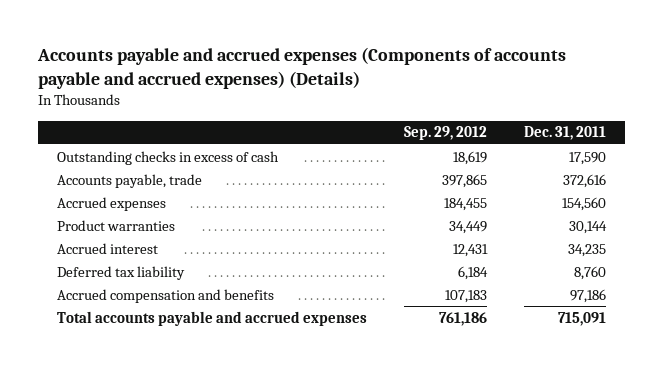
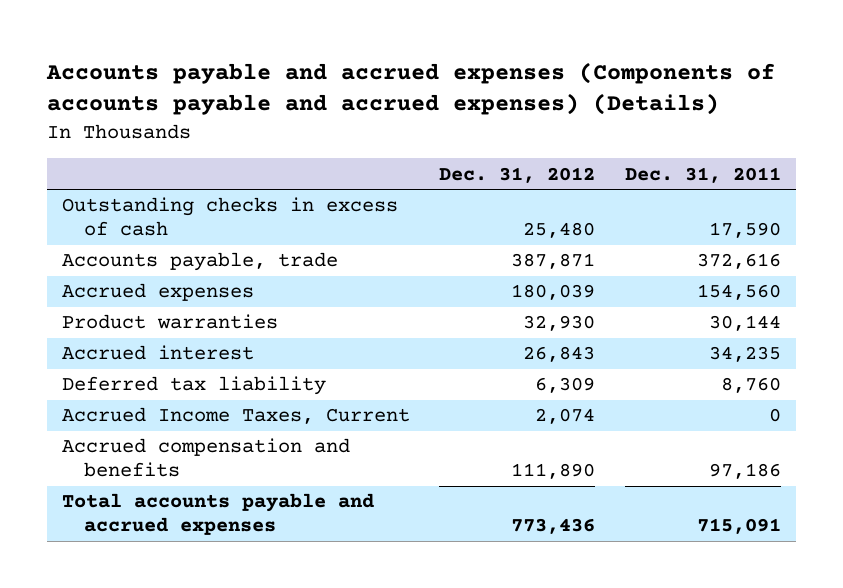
- | Sep. 29, 2012 | Dec. 31, 2011
+ | Dec. 31, 2012 | Dec. 31, 2011
+ Accrued Income Taxes, Current | 2,074 | 0

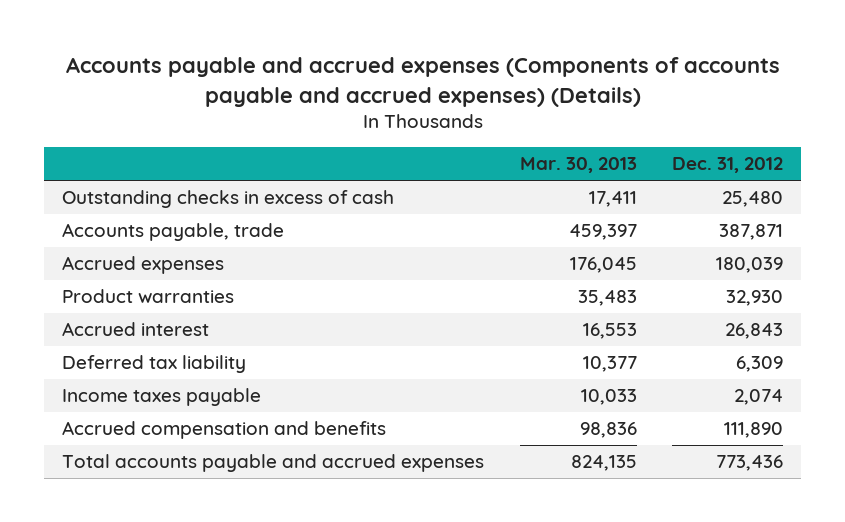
- | Dec. 31, 2012 | Dec. 31, 2011
+ | Mar. 30, 2013 | Dec. 31, 2012
- Accrued Income Taxes, Current | 2,074 | 0
+ Income taxes payable | 10,033 | 2,074

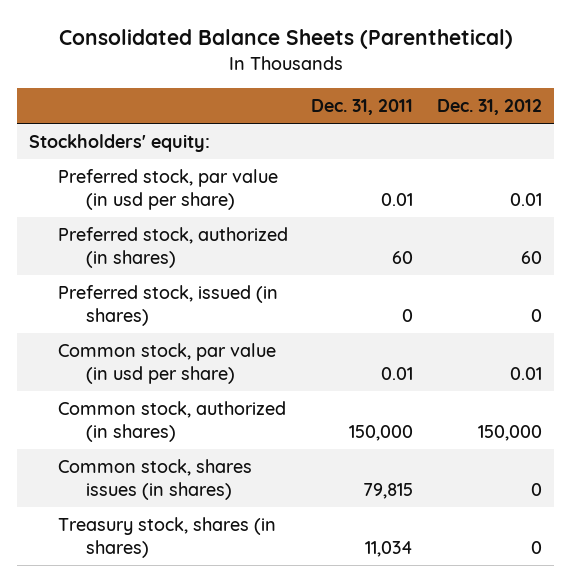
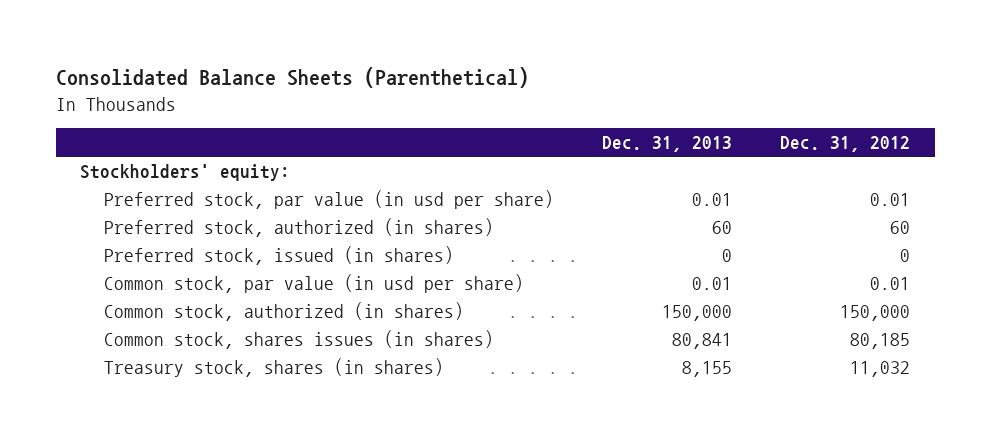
- | Dec. 31, 2011 | Dec. 31, 2012
+ | Dec. 31, 2013 | Dec. 31, 2012
- Common stock, shares issues (in shares) | 79,815 | 0
- Treasury stock, shares (in shares) | 11,034 | 0
+ Common stock, shares issues (in shares) | 80,841 | 80,185
+ Treasury stock, shares (in shares) | 8,155 | 11,032

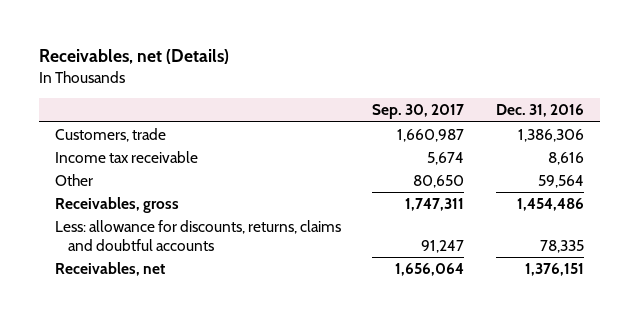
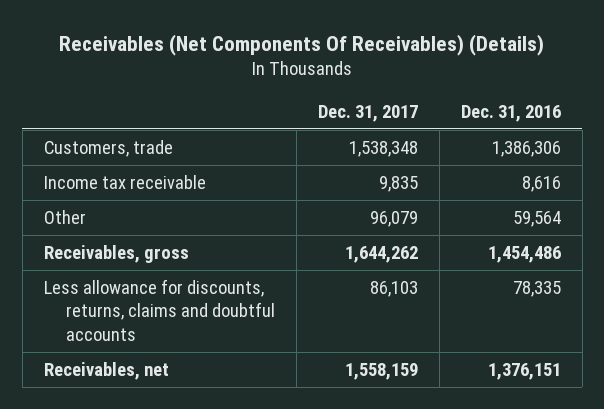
- Receivables, net (Details)
+ Receivables (Net Components Of Receivables) (Details)
- | Sep. 30, 2017 | Dec. 31, 2016
+ | Dec. 31, 2017 | Dec. 31, 2016
- Less: allowance for discounts, returns, claims and doubtful accounts | 91,247 | 78,335
+ Less allowance for discounts, returns, claims and doubtful accounts | 86,103 | 78,335

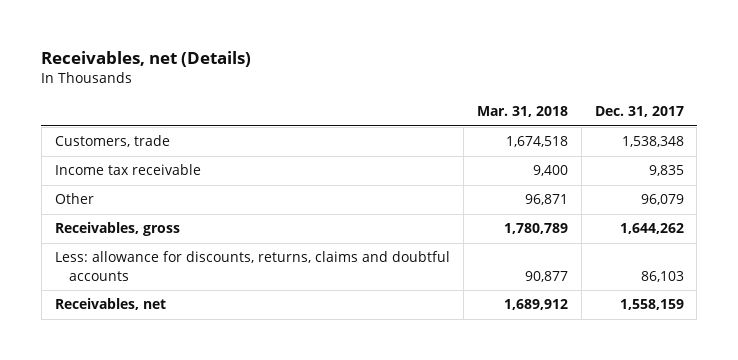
- Receivables (Net Components Of Receivables) (Details)
+ Receivables, net (Details)
- | Dec. 31, 2017 | Dec. 31, 2016
+ | Mar. 31, 2018 | Dec. 31, 2017
- Less allowance for discounts, returns, claims and doubtful accounts | 86,103 | 78,335
+ Less: allowance for discounts, returns, claims and doubtful accounts | 90,877 | 86,103

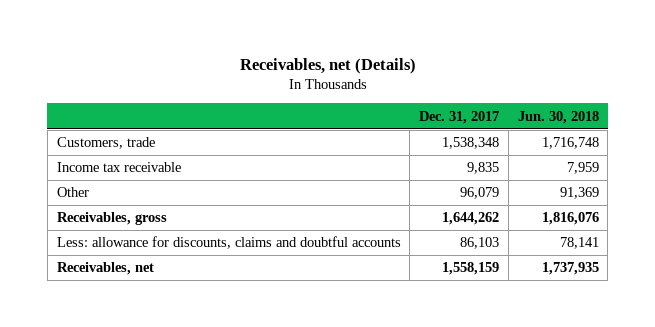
- | Mar. 31, 2018 | Dec. 31, 2017
+ | Dec. 31, 2017 | Jun. 30, 2018
- Less: allowance for discounts, returns, claims and doubtful accounts | 90,877 | 86,103
+ Less: allowance for discounts, claims and doubtful accounts | 86,103 | 78,141

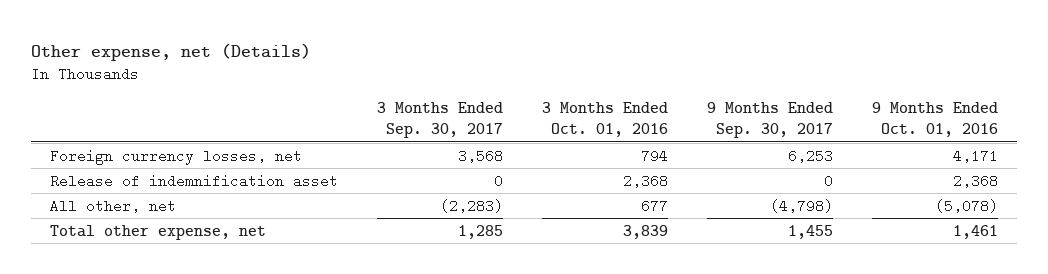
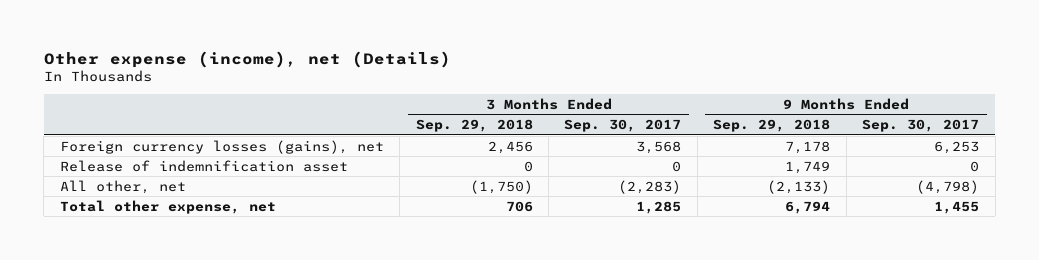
- Other expense, net (Details)
+ Other expense (income), net (Details)
- | 3 Months Ended Sep. 30, 2017 | 3 Months Ended Oct. 01, 2016 | 9 Months Ended Sep. 30, 2017 | 9 Months Ended Oct. 01, 2016
+ | 3 Months Ended Sep. 29, 2018 | 3 Months Ended Sep. 30, 2017 | 9 Months Ended Sep. 29, 2018 | 9 Months Ended Sep. 30, 2017
- Foreign currency losses, net | 3,568 | 794 | 6,253 | 4,171
+ Foreign currency losses (gains), net | 2,456 | 3,568 | 7,178 | 6,253

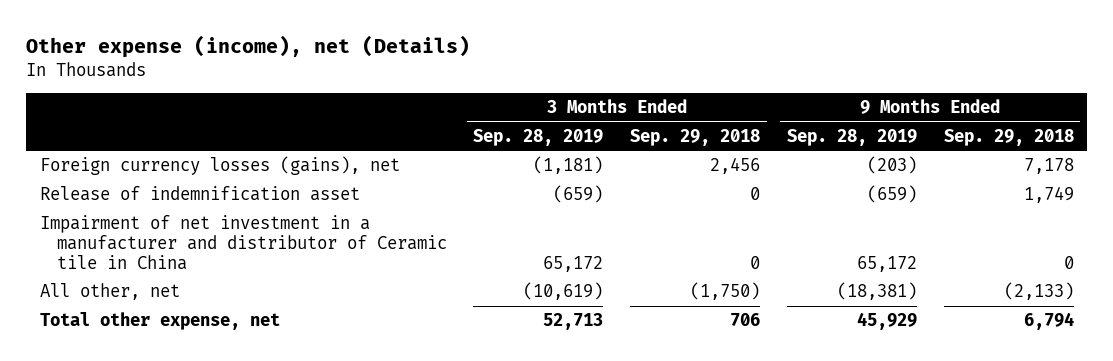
- | 3 Months Ended Sep. 29, 2018 | 3 Months Ended Sep. 30, 2017 | 9 Months Ended Sep. 29, 2018 | 9 Months Ended Sep. 30, 2017
+ | 3 Months Ended Sep. 28, 2019 | 3 Months Ended Sep. 29, 2018 | 9 Months Ended Sep. 28, 2019 | 9 Months Ended Sep. 29, 2018
+ Impairment of net investment in a manufacturer and distributor of Ceramic tile in China | 65,172 | 0 | 65,172 | 0

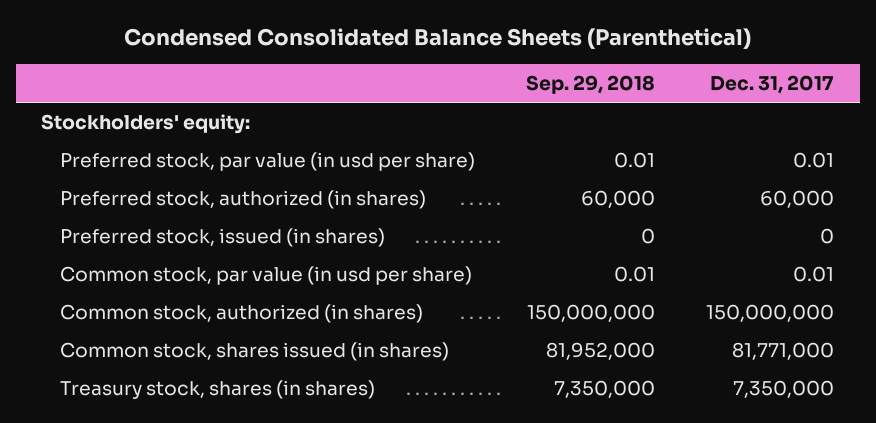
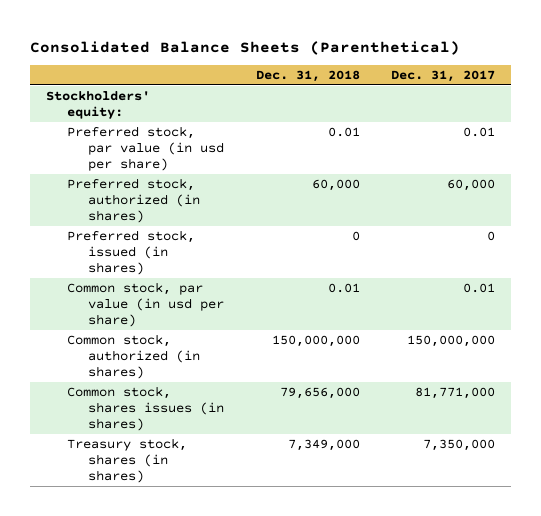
- Condensed Consolidated Balance Sheets (Parenthetical)
+ Consolidated Balance Sheets (Parenthetical)
- | Sep. 29, 2018 | Dec. 31, 2017
+ | Dec. 31, 2018 | Dec. 31, 2017
- Common stock, shares issued (in shares) | 81,952,000 | 81,771,000
+ Common stock, shares issues (in shares) | 79,656,000 | 81,771,000

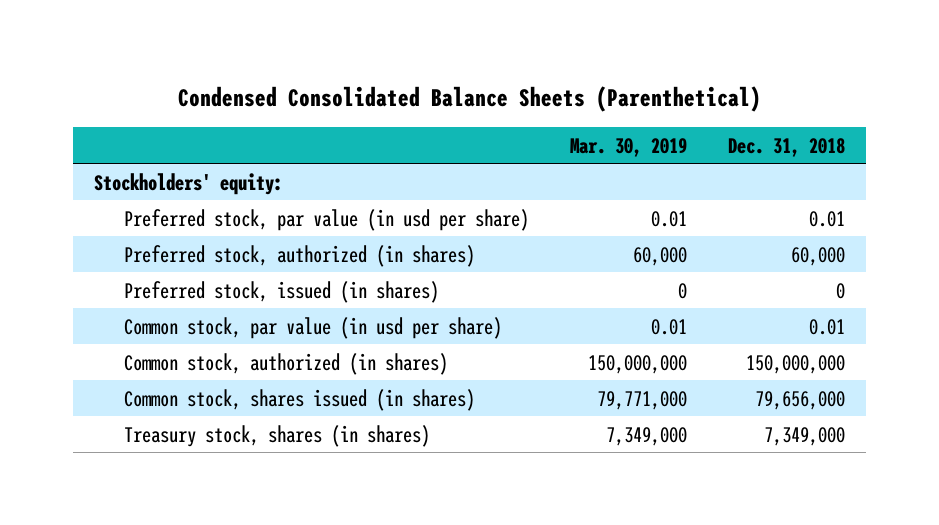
- Consolidated Balance Sheets (Parenthetical)
+ Condensed Consolidated Balance Sheets (Parenthetical)
- | Dec. 31, 2018 | Dec. 31, 2017
+ | Mar. 30, 2019 | Dec. 31, 2018
- Common stock, shares issues (in shares) | 79,656,000 | 81,771,000
+ Common stock, shares issued (in shares) | 79,771,000 | 79,656,000

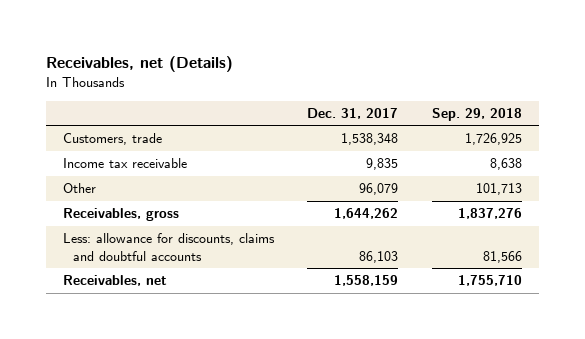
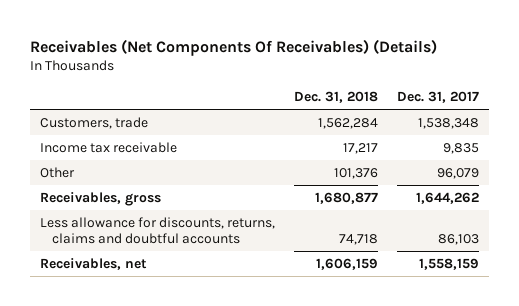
- Receivables, net (Details)
+ Receivables (Net Components Of Receivables) (Details)
- | Dec. 31, 2017 | Sep. 29, 2018
+ | Dec. 31, 2018 | Dec. 31, 2017
- Less: allowance for discounts, claims and doubtful accounts | 86,103 | 81,566
+ Less allowance for discounts, returns, claims and doubtful accounts | 74,718 | 86,103

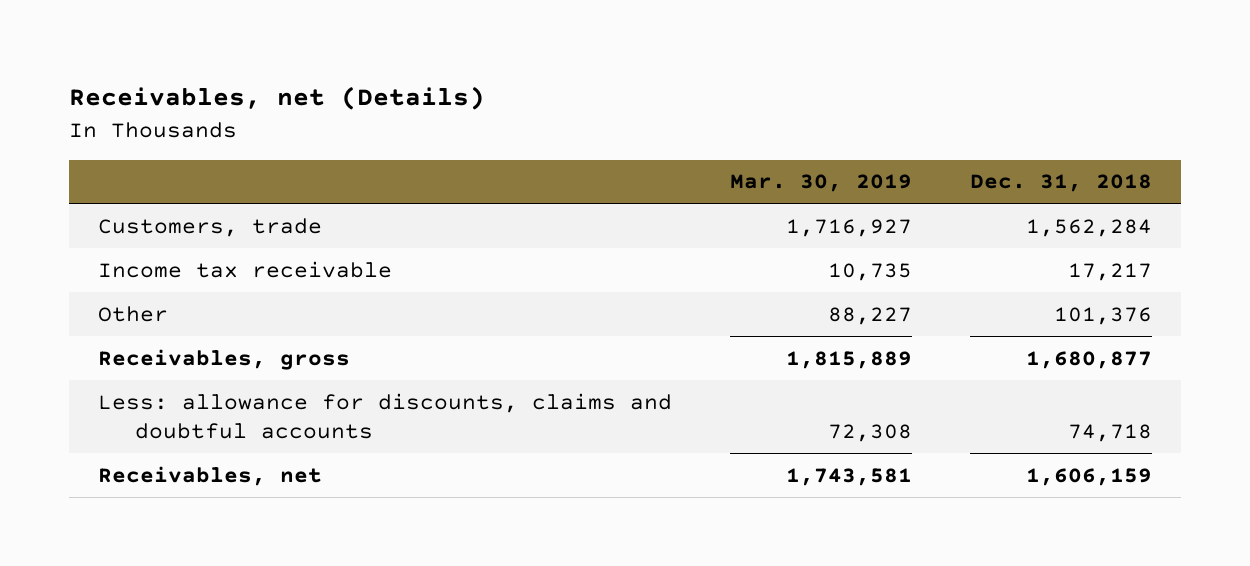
- Receivables (Net Components Of Receivables) (Details)
+ Receivables, net (Details)
- | Dec. 31, 2018 | Dec. 31, 2017
+ | Mar. 30, 2019 | Dec. 31, 2018
- Less allowance for discounts, returns, claims and doubtful accounts | 74,718 | 86,103
+ Less: allowance for discounts, claims and doubtful accounts | 72,308 | 74,718

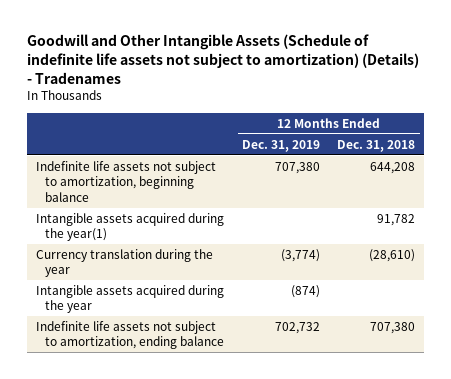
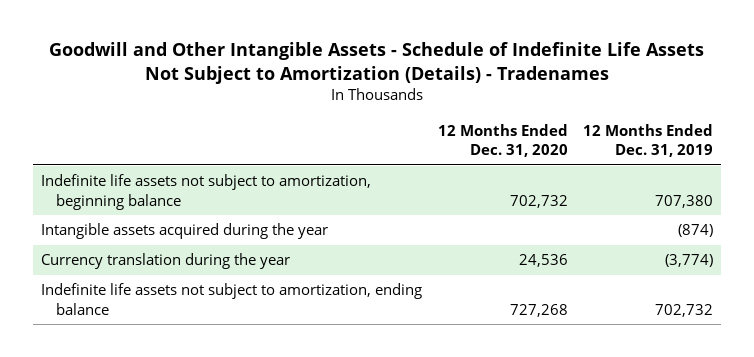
- Goodwill and Other Intangible Assets (Schedule of indefinite life assets not subject to amortization) (Details) - Tradenames
+ Goodwill and Other Intangible Assets - Schedule of Indefinite Life Assets Not Subject to Amortization (Details) - Tradenames
- | 12 Months Ended Dec. 31, 2019 | 12 Months Ended Dec. 31, 2018
+ | 12 Months Ended Dec. 31, 2020 | 12 Months Ended Dec. 31, 2019
- Intangible assets acquired during the year(1) | | 91,782
moved down: Currency translation during the year | 24,536 | (3,774)

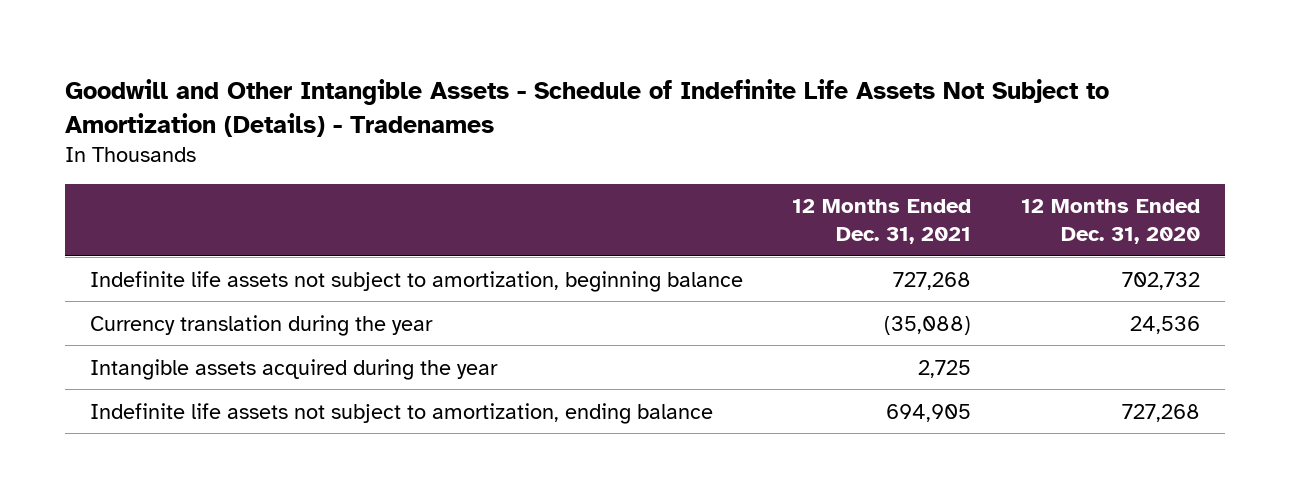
- | 12 Months Ended Dec. 31, 2020 | 12 Months Ended Dec. 31, 2019
+ | 12 Months Ended Dec. 31, 2021 | 12 Months Ended Dec. 31, 2020
moved down: Intangible assets acquired during the year | 2,725 |

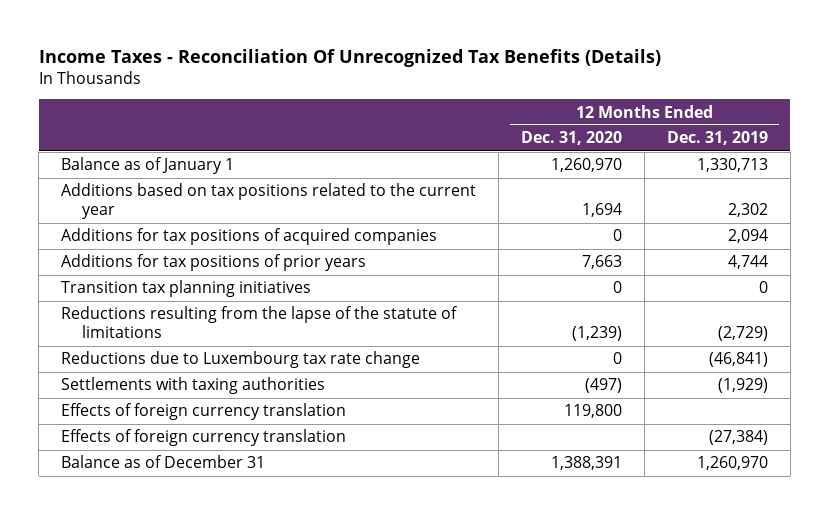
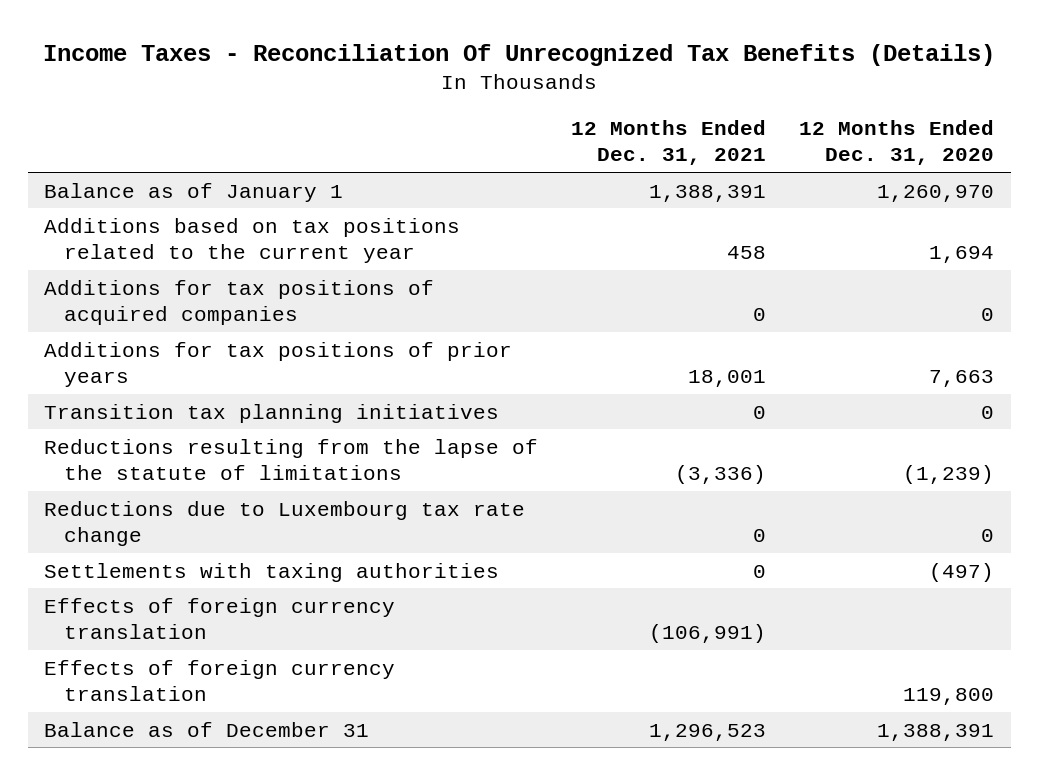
- | 12 Months Ended Dec. 31, 2020 | 12 Months Ended Dec. 31, 2019
+ | 12 Months Ended Dec. 31, 2021 | 12 Months Ended Dec. 31, 2020
moved down: Effects of foreign currency translation | | 119,800

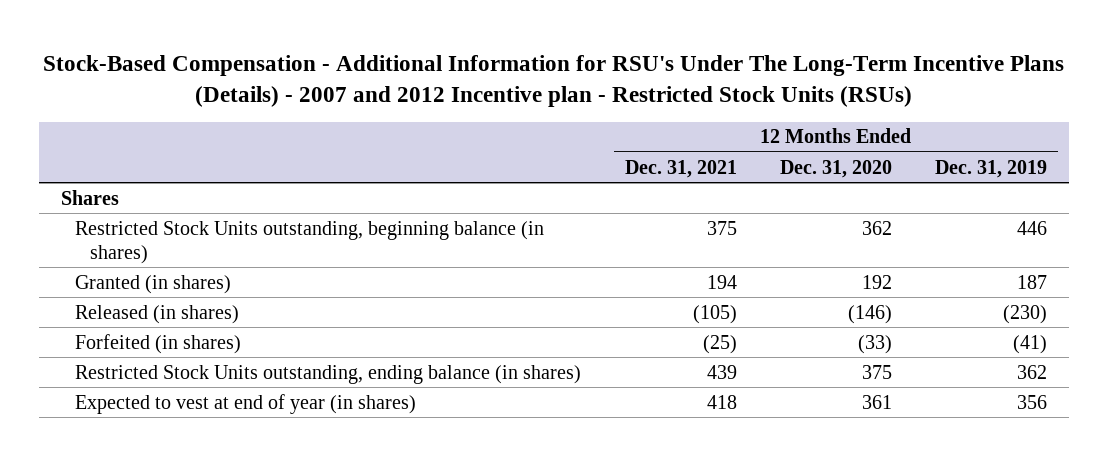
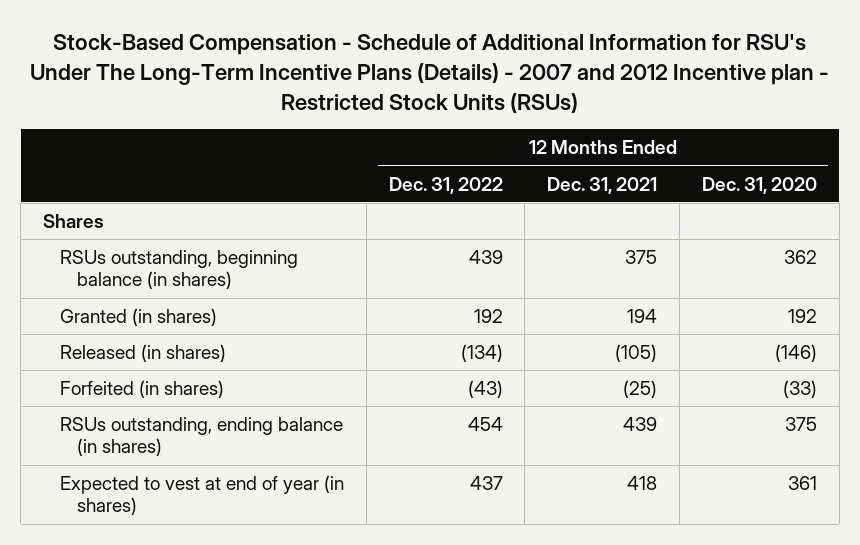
- Stock-Based Compensation - Additional Information for RSU's Under The Long-Term Incentive Plans (Details) - 2007 and 2012 Incentive plan - Restricted Stock Units (RSUs)
+ Stock-Based Compensation - Schedule of Additional Information for RSU's Under The Long-Term Incentive Plans (Details) - 2007 and 2012 Incentive plan - Restricted Stock Units (RSUs)
- | 12 Months Ended Dec. 31, 2021 | 12 Months Ended Dec. 31, 2020 | 12 Months Ended Dec. 31, 2019
+ | 12 Months Ended Dec. 31, 2022 | 12 Months Ended Dec. 31, 2021 | 12 Months Ended Dec. 31, 2020
- Restricted Stock Units outstanding, beginning balance (in shares) | 375 | 362 | 446
+ RSUs outstanding, beginning balance (in shares) | 439 | 375 | 362
- Restricted Stock Units outstanding, ending balance (in shares) | 439 | 375 | 362
+ RSUs outstanding, ending balance (in shares) | 454 | 439 | 375

